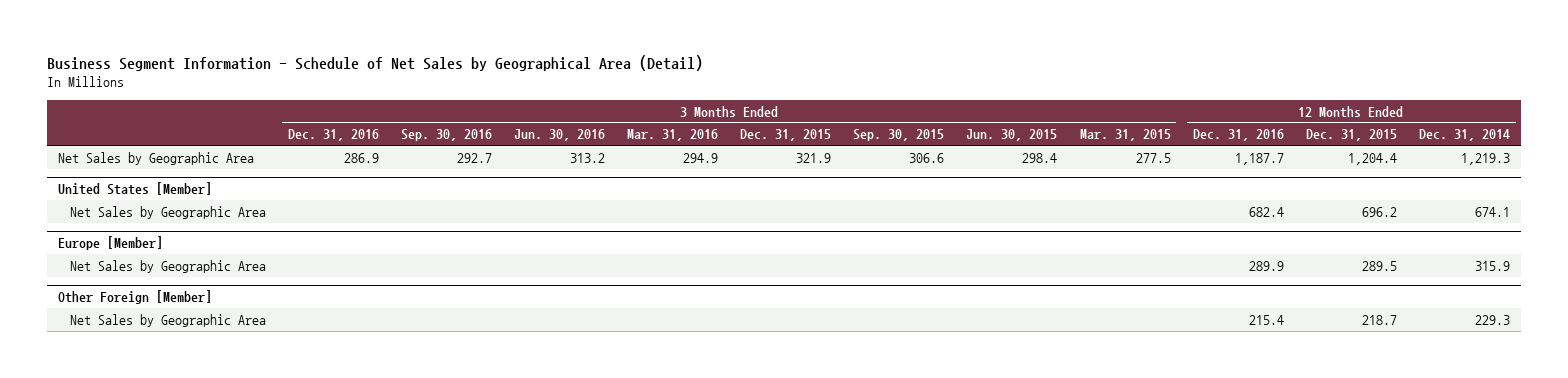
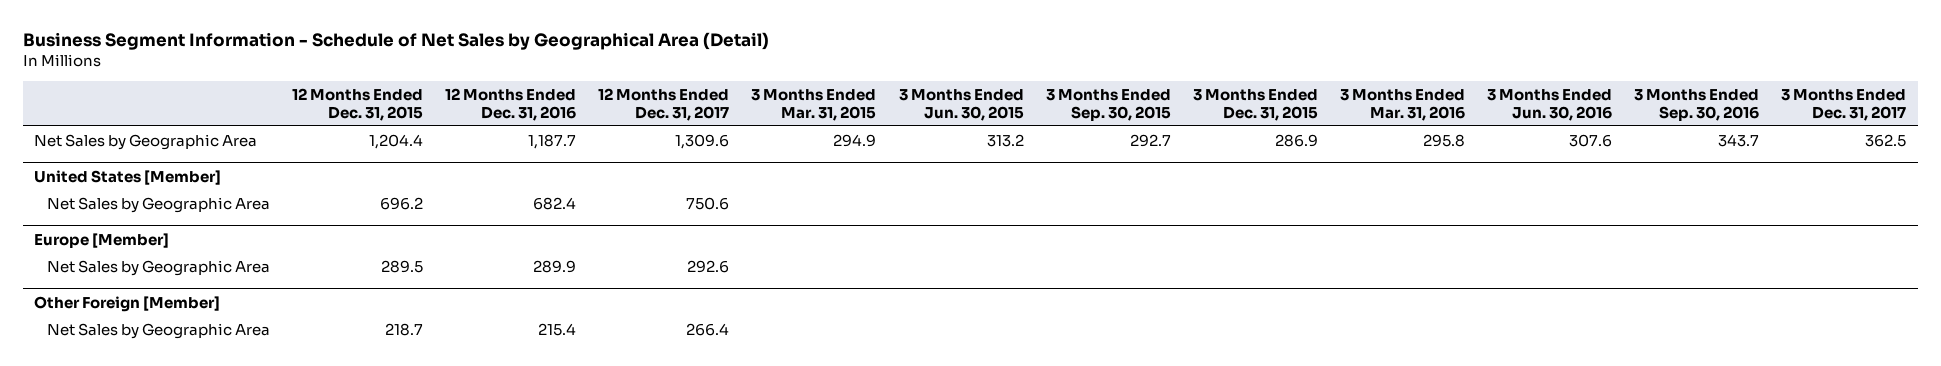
- | 3 Months Ended Dec. 31, 2016 | 3 Months Ended Sep. 30, 2016 | 3 Months Ended Jun. 30, 2016 | 3 Months Ended Mar. 31, 2016 | 3 Months Ended Dec. 31, 2015 | 3 Months Ended Sep. 30, 2015 | 3 Months Ended Jun. 30, 2015 | 3 Months Ended Mar. 31, 2015 | 12 Months Ended Dec. 31, 2016 | 12 Months Ended Dec. 31, 2015 | 12 Months Ended Dec. 31, 2014
+ | 12 Months Ended Dec. 31, 2015 | 12 Months Ended Dec. 31, 2016 | 12 Months Ended Dec. 31, 2017 | 3 Months Ended Mar. 31, 2015 | 3 Months Ended Jun. 30, 2015 | 3 Months Ended Sep. 30, 2015 | 3 Months Ended Dec. 31, 2015 | 3 Months Ended Mar. 31, 2016 | 3 Months Ended Jun. 30, 2016 | 3 Months Ended Sep. 30, 2016 | 3 Months Ended Dec. 31, 2017
- Net Sales by Geographic Area | 286.9 | 292.7 | 313.2 | 294.9 | 321.9 | 306.6 | 298.4 | 277.5 | 1,187.7 | 1,204.4 | 1,219.3
+ Net Sales by Geographic Area | 1,204.4 | 1,187.7 | 1,309.6 | 294.9 | 313.2 | 292.7 | 286.9 | 295.8 | 307.6 | 343.7 | 362.5

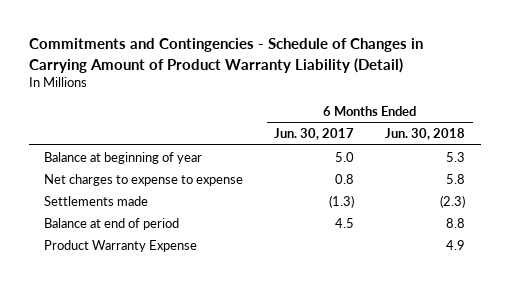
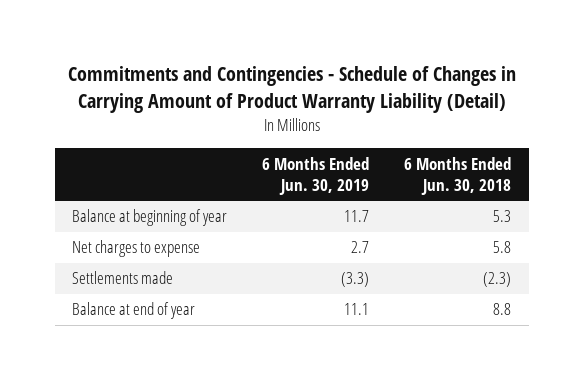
- | 6 Months Ended Jun. 30, 2017 | 6 Months Ended Jun. 30, 2018
+ | 6 Months Ended Jun. 30, 2019 | 6 Months Ended Jun. 30, 2018
- Net charges to expense to expense | 0.8 | 5.8
+ Net charges to expense | 2.7 | 5.8
- Balance at end of period | 4.5 | 8.8
- Product Warranty Expense | | 4.9
+ Balance at end of year | 11.1 | 8.8

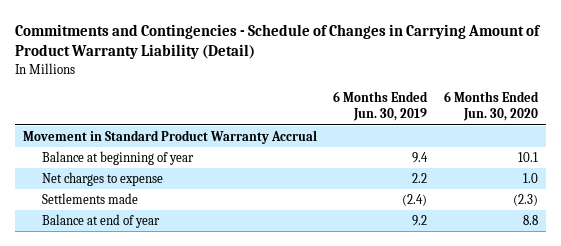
- | 6 Months Ended Jun. 30, 2019 | 6 Months Ended Jun. 30, 2018
+ | 6 Months Ended Jun. 30, 2019 | 6 Months Ended Jun. 30, 2020
- Balance at beginning of year | 11.7 | 5.3
- Net charges to expense | 2.7 | 5.8
- Settlements made | (3.3) | (2.3)
- Balance at end of year | 11.1 | 8.8
+ Movement in Standard Product Warranty Accrual
+ Balance at beginning of year | 9.4 | 10.1
+ Net charges to expense | 2.2 | 1.0
+ Settlements made | (2.4) | (2.3)
+ Balance at end of year | 9.2 | 8.8

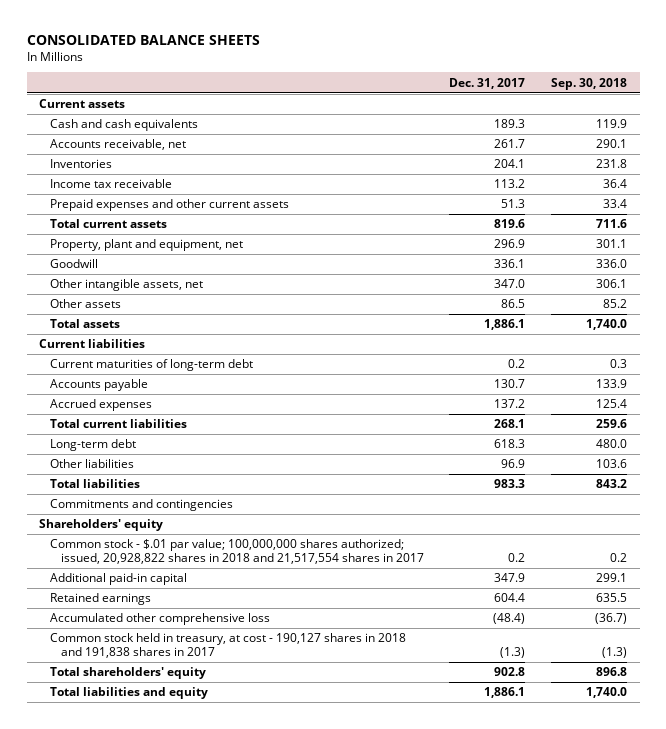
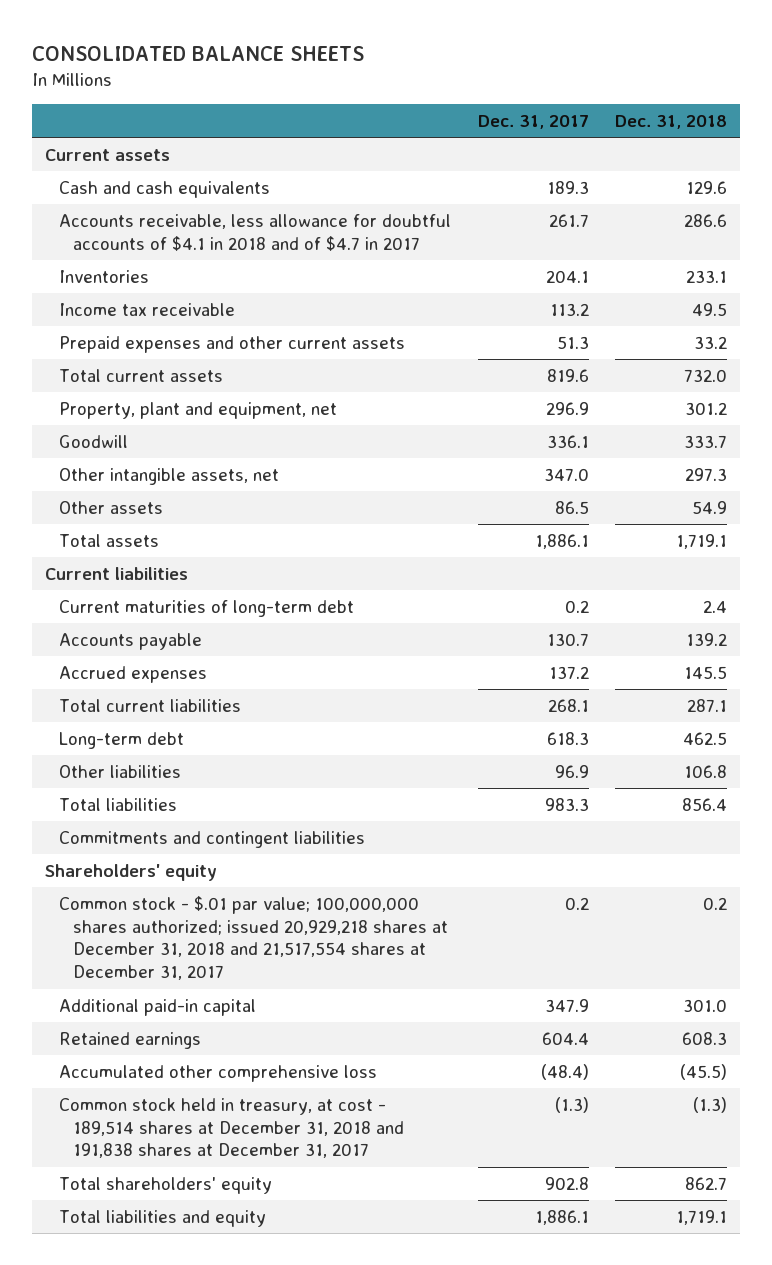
- | Dec. 31, 2017 | Sep. 30, 2018
+ | Dec. 31, 2017 | Dec. 31, 2018
- Accounts receivable, net | 261.7 | 290.1
+ Accounts receivable, less allowance for doubtful accounts of $4.1 in 2018 and of $4.7 in 2017 | 261.7 | 286.6
- Commitments and contingencies
+ Commitments and contingent liabilities
- Common stock - $.01 par value; 100,000,000 shares authorized; issued, 20,928,822 shares in 2018 and 21,517,554 shares in 2017 | 0.2 | 0.2
+ Common stock - $.01 par value; 100,000,000 shares authorized; issued 20,929,218 shares at December 31, 2018 and 21,517,554 shares at December 31, 2017 | 0.2 | 0.2
- Common stock held in treasury, at cost - 190,127 shares in 2018 and 191,838 shares in 2017 | (1.3) | (1.3)
+ Common stock held in treasury, at cost - 189,514 shares at December 31, 2018 and 191,838 shares at December 31, 2017 | (1.3) | (1.3)

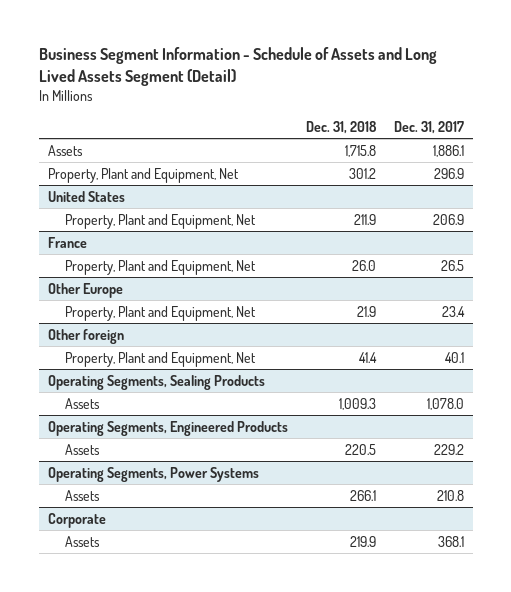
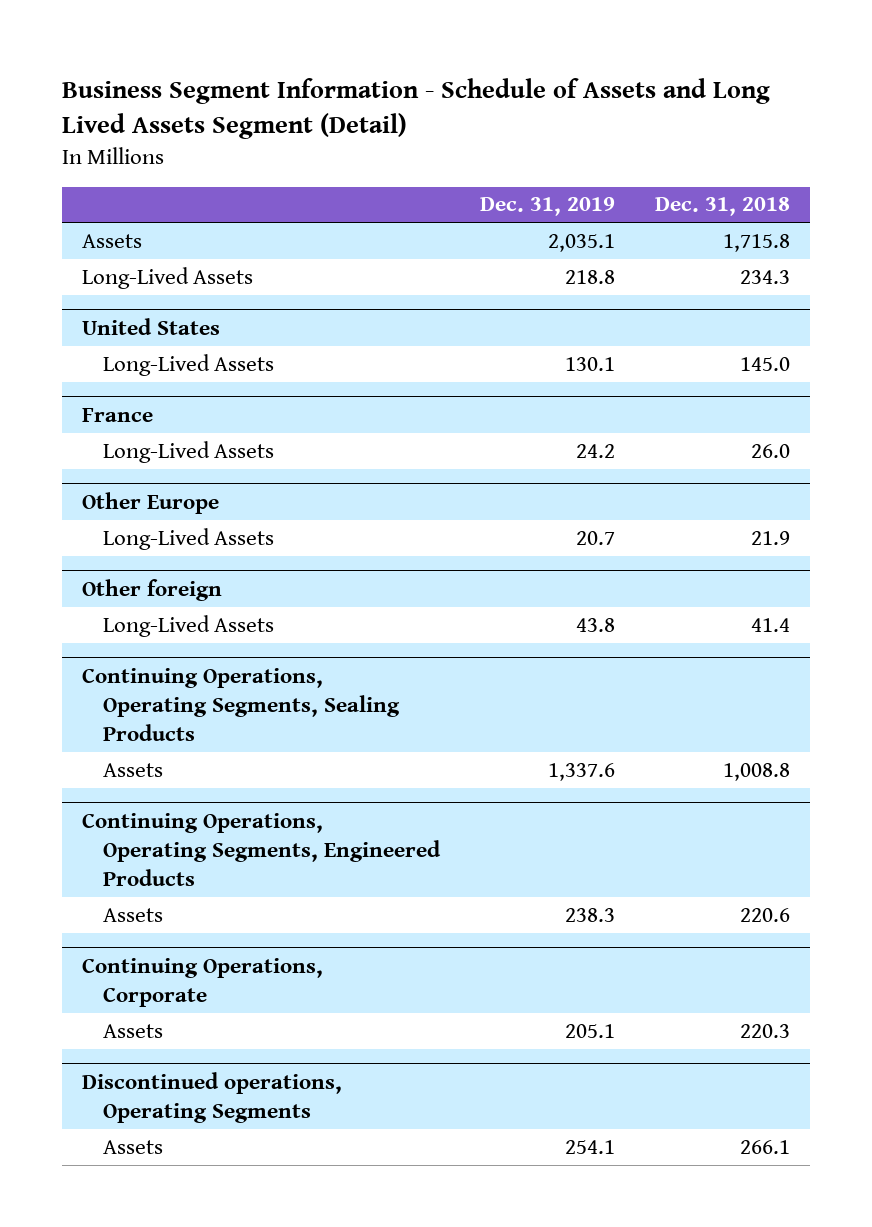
- | Dec. 31, 2018 | Dec. 31, 2017
+ | Dec. 31, 2019 | Dec. 31, 2018
- Property, Plant and Equipment, Net | 301.2 | 296.9
+ Long-Lived Assets | 218.8 | 234.3
@ United States
- Property, Plant and Equipment, Net | 211.9 | 206.9
+ Long-Lived Assets | 130.1 | 145.0
@ France
- Property, Plant and Equipment, Net | 26.0 | 26.5
+ Long-Lived Assets | 24.2 | 26.0
@ Other Europe
- Property, Plant and Equipment, Net | 21.9 | 23.4
+ Long-Lived Assets | 20.7 | 21.9
@ Other foreign
- Property, Plant and Equipment, Net | 41.4 | 40.1
- Operating Segments, Sealing Products
- Assets | 1,009.3 | 1,078.0
- Operating Segments, Engineered Products
- Assets | 220.5 | 229.2
- Operating Segments, Power Systems
@ Other foreign
+ Long-Lived Assets | 43.8 | 41.4
+ Continuing Operations, Operating Segments, Sealing Products
+ Assets | 1,337.6 | 1,008.8
+ Continuing Operations, Operating Segments, Engineered Products
+ Assets | 238.3 | 220.6
+ Continuing Operations, Corporate
+ Assets | 205.1 | 220.3
+ Discontinued operations, Operating Segments
- Corporate
- Assets | 219.9 | 368.1

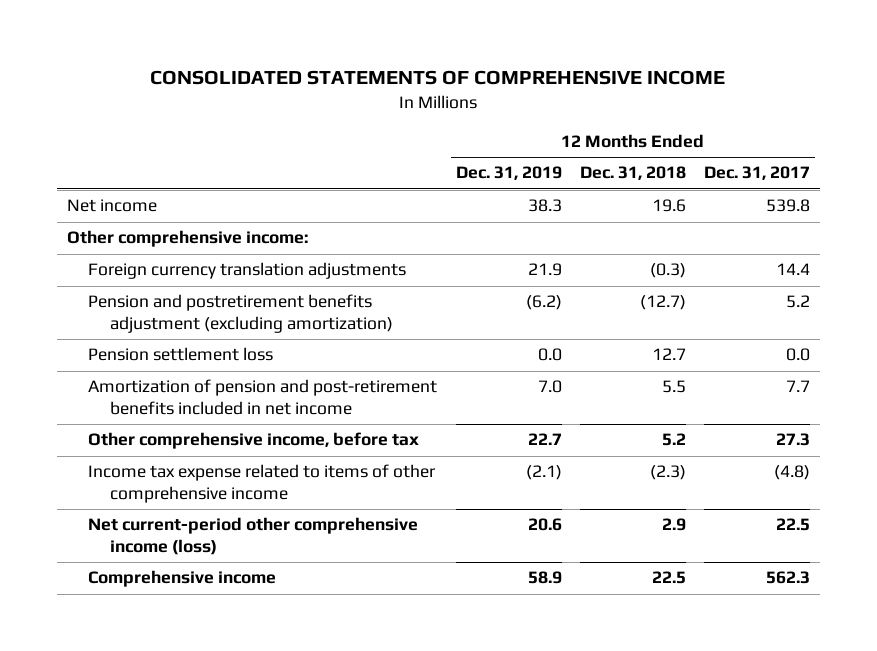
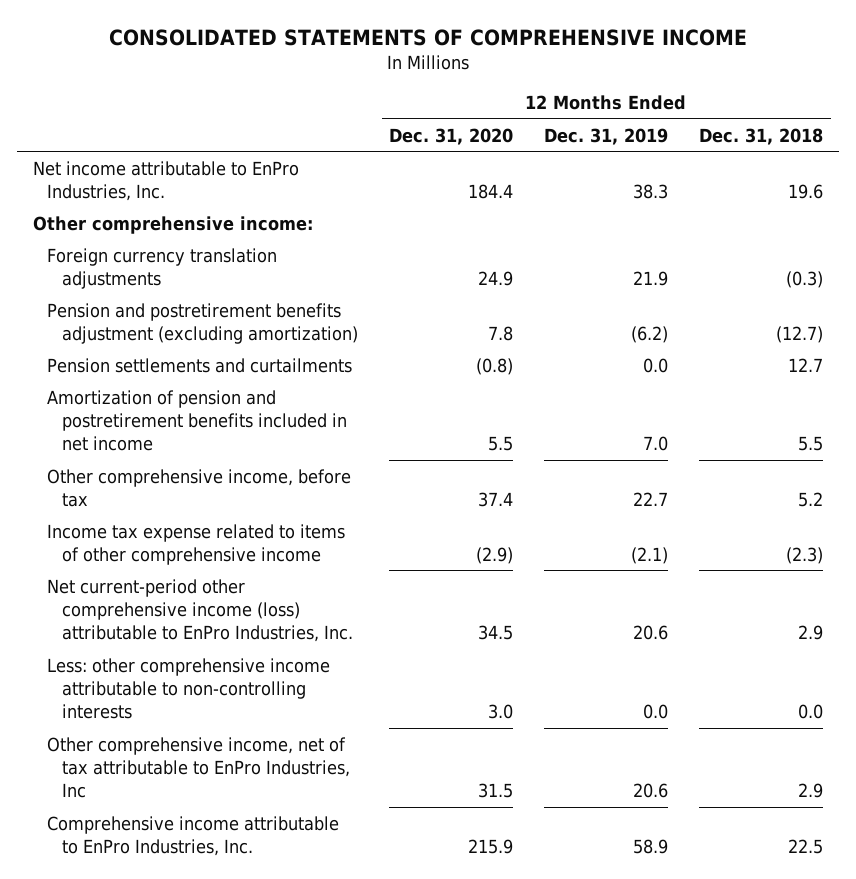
- | 12 Months Ended Dec. 31, 2019 | 12 Months Ended Dec. 31, 2018 | 12 Months Ended Dec. 31, 2017
+ | 12 Months Ended Dec. 31, 2020 | 12 Months Ended Dec. 31, 2019 | 12 Months Ended Dec. 31, 2018
- Net income | 38.3 | 19.6 | 539.8
+ Net income attributable to EnPro Industries, Inc. | 184.4 | 38.3 | 19.6
- Pension settlement loss | 0.0 | 12.7 | 0.0
- Amortization of pension and post-retirement benefits included in net income | 7.0 | 5.5 | 7.7
+ Pension settlements and curtailments | (0.8) | 0.0 | 12.7
+ Amortization of pension and postretirement benefits included in net income | 5.5 | 7.0 | 5.5
- Net current-period other comprehensive income (loss) | 20.6 | 2.9 | 22.5
- Comprehensive income | 58.9 | 22.5 | 562.3
+ Net current-period other comprehensive income (loss) attributable to EnPro Industries, Inc. | 34.5 | 20.6 | 2.9
+ Less: other comprehensive income attributable to non-controlling interests | 3.0 | 0.0 | 0.0
+ Other comprehensive income, net of tax attributable to EnPro Industries, Inc | 31.5 | 20.6 | 2.9
+ Comprehensive income attributable to EnPro Industries, Inc. | 215.9 | 58.9 | 22.5

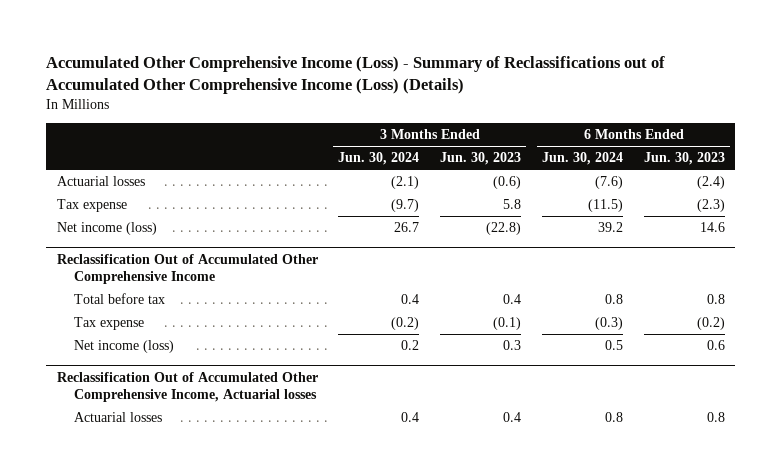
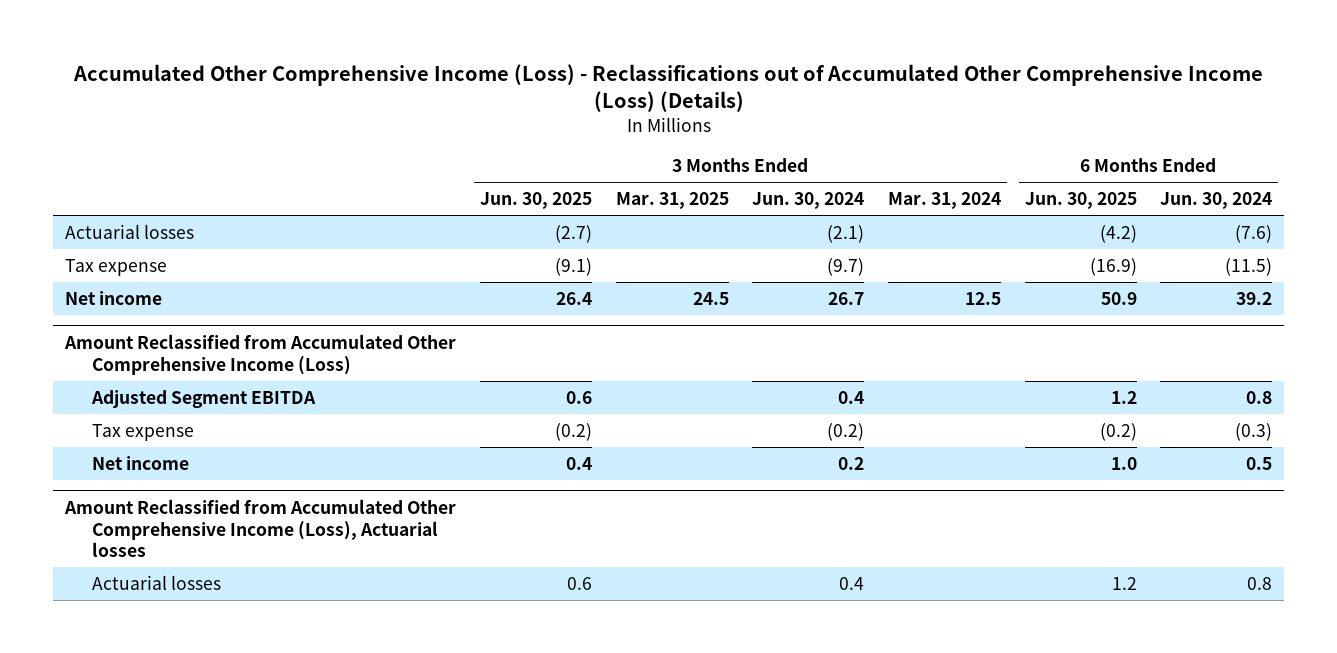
- Accumulated Other Comprehensive Income (Loss) - Summary of Reclassifications out of Accumulated Other Comprehensive Income (Loss) (Details)
+ Accumulated Other Comprehensive Income (Loss) - Reclassifications out of Accumulated Other Comprehensive Income (Loss) (Details)
- | 3 Months Ended Jun. 30, 2024 | 3 Months Ended Jun. 30, 2023 | 6 Months Ended Jun. 30, 2024 | 6 Months Ended Jun. 30, 2023
+ | 3 Months Ended Jun. 30, 2025 | 3 Months Ended Mar. 31, 2025 | 3 Months Ended Jun. 30, 2024 | 3 Months Ended Mar. 31, 2024 | 6 Months Ended Jun. 30, 2025 | 6 Months Ended Jun. 30, 2024
- Net income (loss) | 26.7 | (22.8) | 39.2 | 14.6
- Reclassification Out of Accumulated Other Comprehensive Income
- Total before tax | 0.4 | 0.4 | 0.8 | 0.8
+ Net income | 26.4 | 24.5 | 26.7 | 12.5 | 50.9 | 39.2
+ Amount Reclassified from Accumulated Other Comprehensive Income (Loss)
+ Adjusted Segment EBITDA | 0.6 | | 0.4 | | 1.2 | 0.8
- Net income (loss) | 0.2 | 0.3 | 0.5 | 0.6
- Reclassification Out of Accumulated Other Comprehensive Income, Actuarial losses
+ Net income | 0.4 | | 0.2 | | 1.0 | 0.5
+ Amount Reclassified from Accumulated Other Comprehensive Income (Loss), Actuarial losses

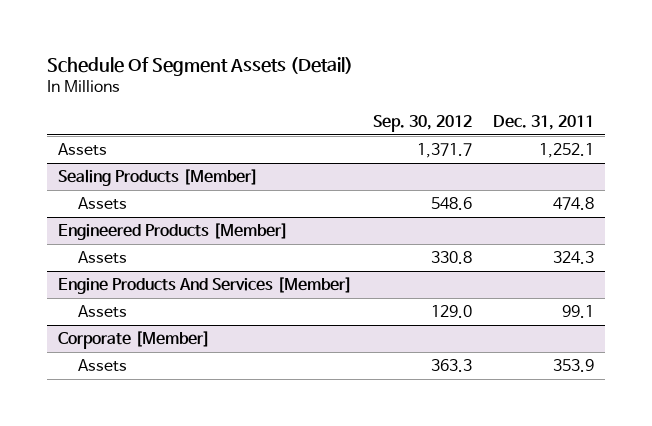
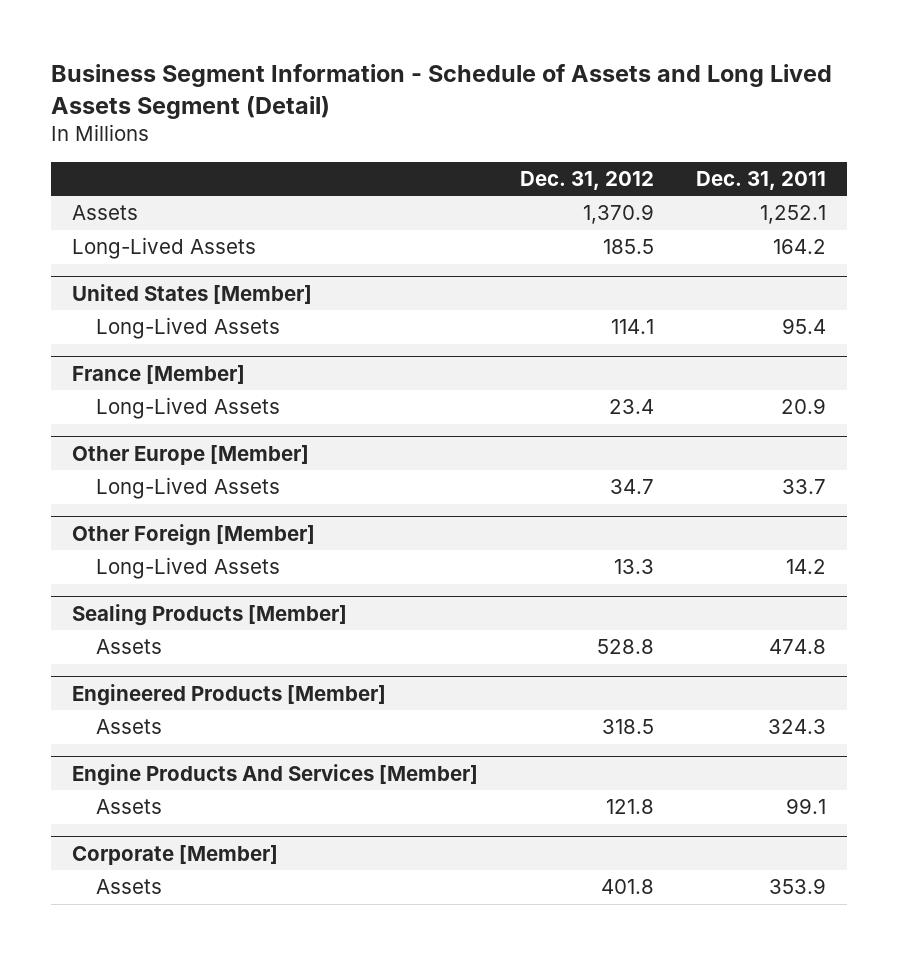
- Schedule Of Segment Assets (Detail)
+ Business Segment Information - Schedule of Assets and Long Lived Assets Segment (Detail)
- | Sep. 30, 2012 | Dec. 31, 2011
+ | Dec. 31, 2012 | Dec. 31, 2011
+ Long-Lived Assets | 185.5 | 164.2
+ United States [Member]
+ Long-Lived Assets | 114.1 | 95.4
+ France [Member]
+ Long-Lived Assets | 23.4 | 20.9
+ Other Europe [Member]
+ Long-Lived Assets | 34.7 | 33.7
+ Other Foreign [Member]
+ Long-Lived Assets | 13.3 | 14.2

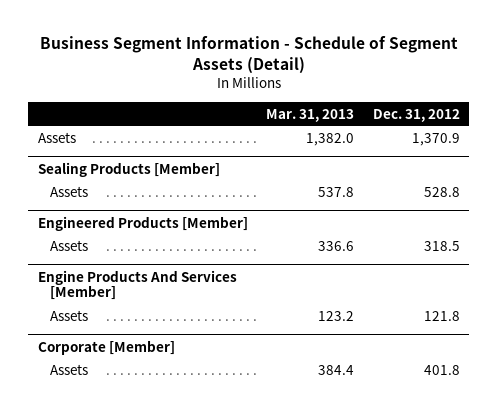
- Business Segment Information - Schedule of Assets and Long Lived Assets Segment (Detail)
+ Business Segment Information - Schedule of Segment Assets (Detail)
- | Dec. 31, 2012 | Dec. 31, 2011
+ | Mar. 31, 2013 | Dec. 31, 2012
- Long-Lived Assets | 185.5 | 164.2
- United States [Member]
- Long-Lived Assets | 114.1 | 95.4
- France [Member]
- Long-Lived Assets | 23.4 | 20.9
- Other Europe [Member]
- Long-Lived Assets | 34.7 | 33.7
- Other Foreign [Member]
- Long-Lived Assets | 13.3 | 14.2

